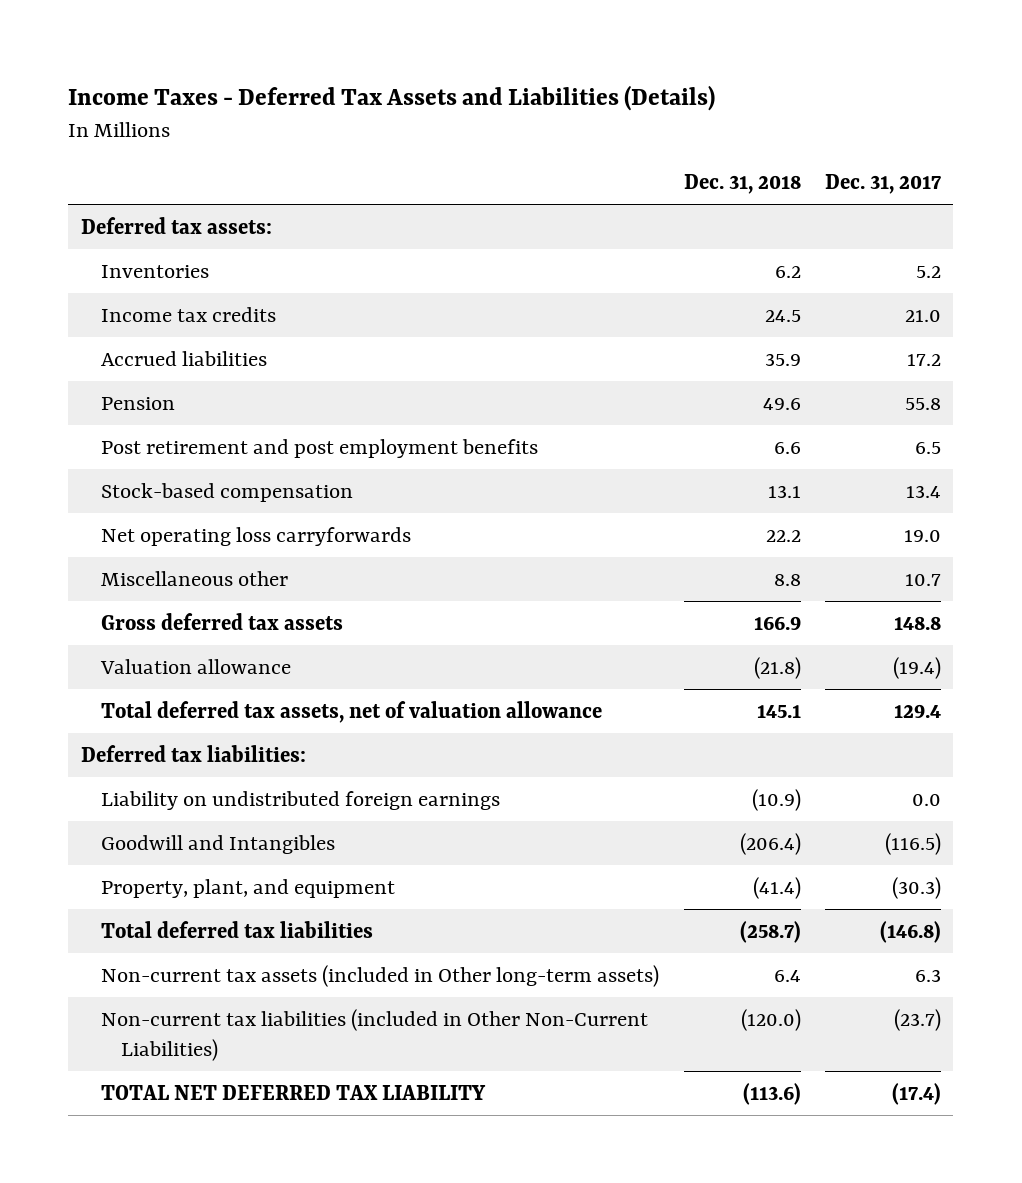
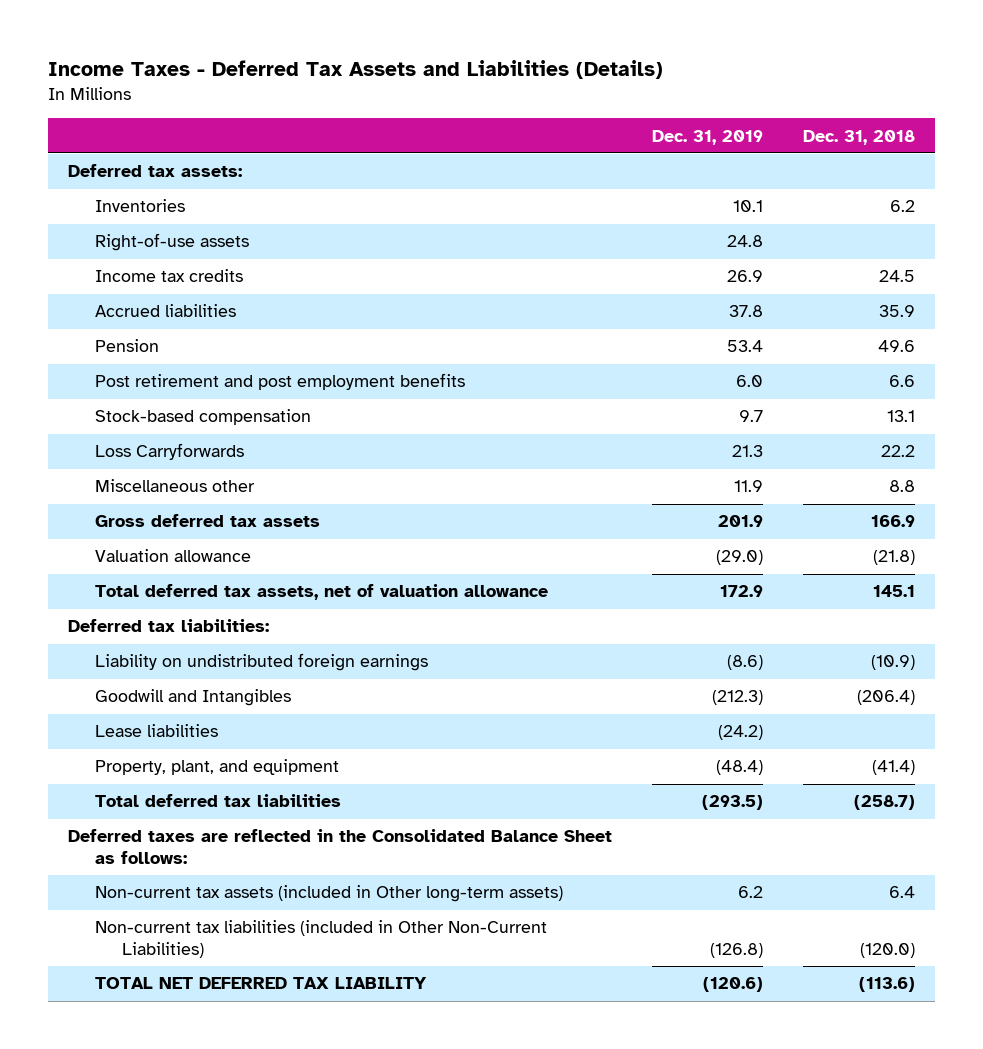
- | Dec. 31, 2018 | Dec. 31, 2017
+ | Dec. 31, 2019 | Dec. 31, 2018
+ Right-of-use assets | 24.8 |
- Net operating loss carryforwards | 22.2 | 19.0
+ Loss Carryforwards | 21.3 | 22.2
+ Lease liabilities | (24.2) |
+ Deferred taxes are reflected in the Consolidated Balance Sheet as follows:

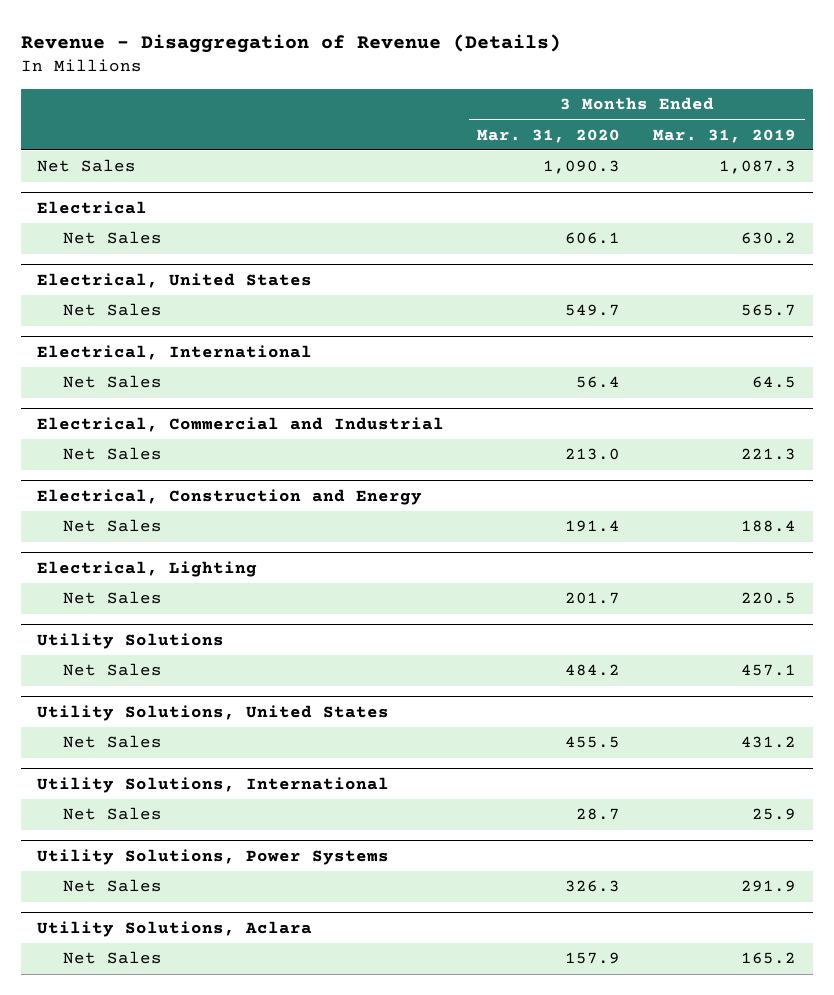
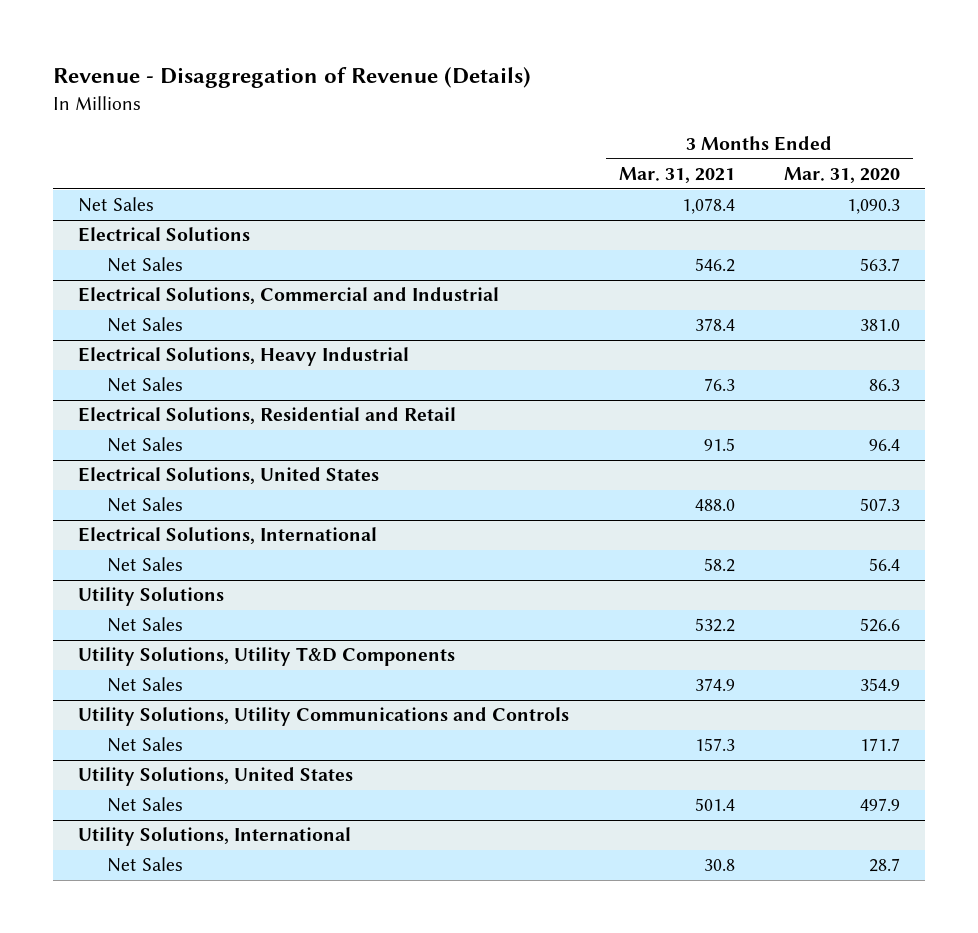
- | 3 Months Ended Mar. 31, 2020 | 3 Months Ended Mar. 31, 2019
+ | 3 Months Ended Mar. 31, 2021 | 3 Months Ended Mar. 31, 2020
- Electrical
- Net Sales | 606.1 | 630.2
- Electrical, United States
- Net Sales | 549.7 | 565.7
- Electrical, International
+ Electrical Solutions
+ Net Sales | 546.2 | 563.7
+ Electrical Solutions, Commercial and Industrial
+ Net Sales | 378.4 | 381.0
+ Electrical Solutions, Heavy Industrial
+ Net Sales | 76.3 | 86.3
+ Electrical Solutions, Residential and Retail
+ Net Sales | 91.5 | 96.4
+ Electrical Solutions, United States
+ Net Sales | 488.0 | 507.3
+ Electrical Solutions, International
- Electrical, Commercial and Industrial
- Net Sales | 213.0 | 221.3
- Electrical, Construction and Energy
- Net Sales | 191.4 | 188.4
- Electrical, Lighting
- Net Sales | 201.7 | 220.5
@ Utility Solutions
- Net Sales | 484.2 | 457.1
+ Net Sales | 532.2 | 526.6
+ Utility Solutions, Utility T&D Components
+ Net Sales | 374.9 | 354.9
+ Utility Solutions, Utility Communications and Controls
+ Net Sales | 157.3 | 171.7
@ Utility Solutions, United States
- Net Sales | 455.5 | 431.2
+ Net Sales | 501.4 | 497.9
- Utility Solutions, Power Systems
- Net Sales | 326.3 | 291.9
- Utility Solutions, Aclara
- Net Sales | 157.9 | 165.2

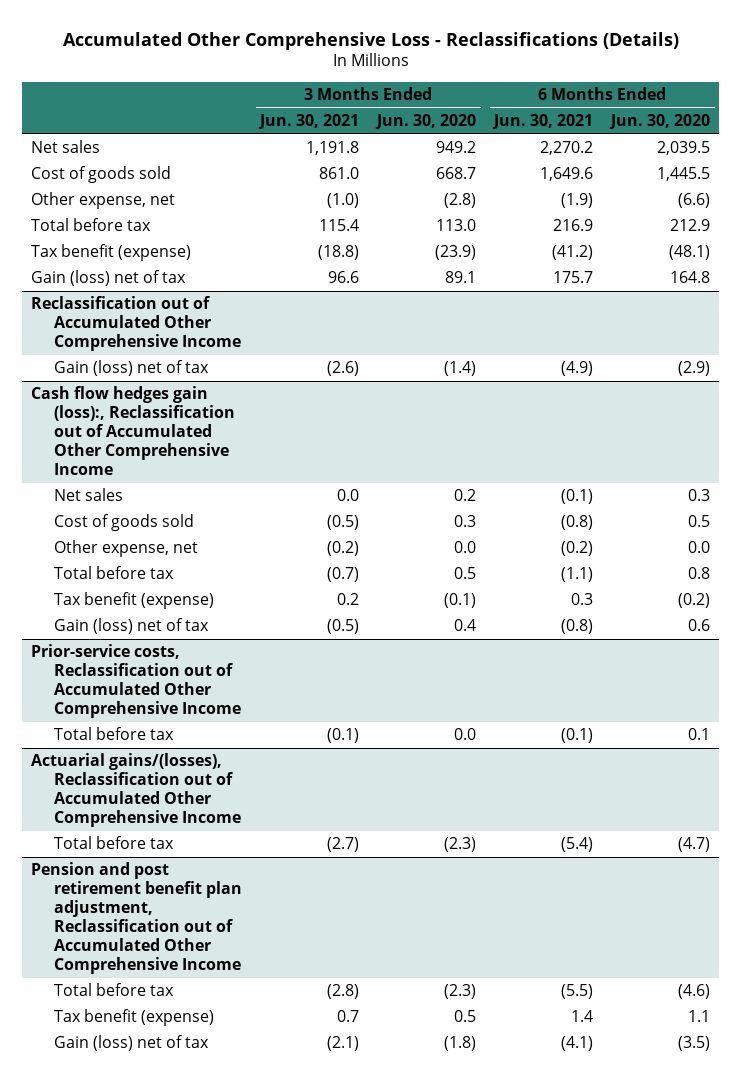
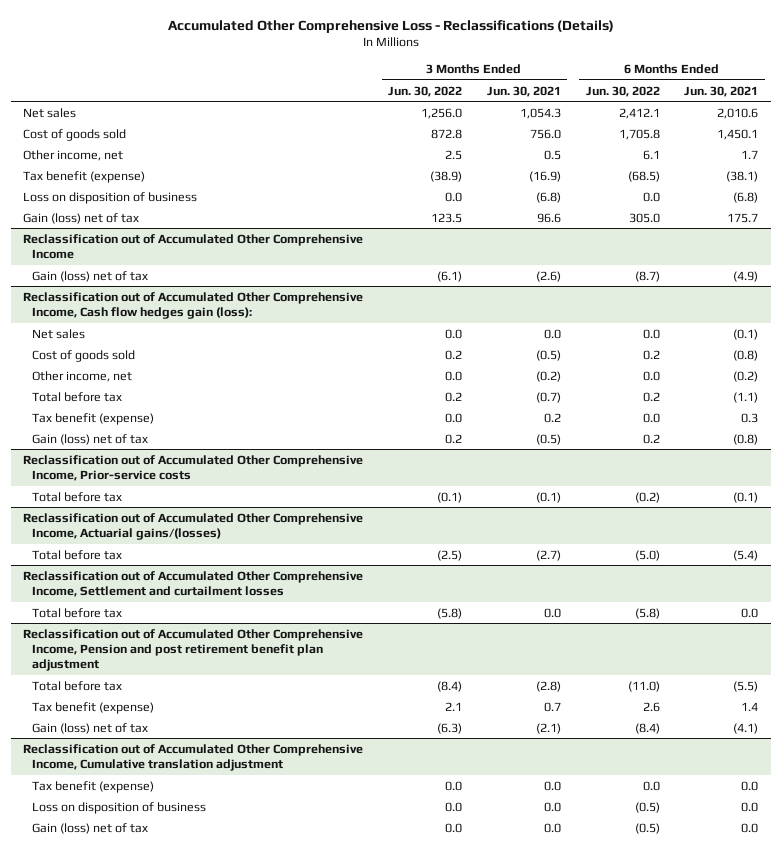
- | 3 Months Ended Jun. 30, 2021 | 3 Months Ended Jun. 30, 2020 | 6 Months Ended Jun. 30, 2021 | 6 Months Ended Jun. 30, 2020
+ | 3 Months Ended Jun. 30, 2022 | 3 Months Ended Jun. 30, 2021 | 6 Months Ended Jun. 30, 2022 | 6 Months Ended Jun. 30, 2021
- Net sales | 1,191.8 | 949.2 | 2,270.2 | 2,039.5
- Cost of goods sold | 861.0 | 668.7 | 1,649.6 | 1,445.5
- Other expense, net | (1.0) | (2.8) | (1.9) | (6.6)
- Total before tax | 115.4 | 113.0 | 216.9 | 212.9
- Tax benefit (expense) | (18.8) | (23.9) | (41.2) | (48.1)
+ Net sales | 1,256.0 | 1,054.3 | 2,412.1 | 2,010.6
+ Cost of goods sold | 872.8 | 756.0 | 1,705.8 | 1,450.1
+ Other income, net | 2.5 | 0.5 | 6.1 | 1.7
+ Tax benefit (expense) | (38.9) | (16.9) | (68.5) | (38.1)
+ Loss on disposition of business | 0.0 | (6.8) | 0.0 | (6.8)
- Cash flow hedges gain (loss):, Reclassification out of Accumulated Other Comprehensive Income
+ Reclassification out of Accumulated Other Comprehensive Income, Cash flow hedges gain (loss):
- Other expense, net | (0.2) | 0.0 | (0.2) | 0.0
+ Other income, net | 0.0 | (0.2) | 0.0 | (0.2)
- Prior-service costs, Reclassification out of Accumulated Other Comprehensive Income
+ Reclassification out of Accumulated Other Comprehensive Income, Prior-service costs
- Actuarial gains/(losses), Reclassification out of Accumulated Other Comprehensive Income
+ Reclassification out of Accumulated Other Comprehensive Income, Actuarial gains/(losses)
- Pension and post retirement benefit plan adjustment, Reclassification out of Accumulated Other Comprehensive Income
+ Reclassification out of Accumulated Other Comprehensive Income, Settlement and curtailment losses
+ Total before tax | (5.8) | 0.0 | (5.8) | 0.0
+ Reclassification out of Accumulated Other Comprehensive Income, Pension and post retirement benefit plan adjustment
+ Reclassification out of Accumulated Other Comprehensive Income, Cumulative translation adjustment
+ Tax benefit (expense) | 0.0 | 0.0 | 0.0 | 0.0
+ Loss on disposition of business | 0.0 | 0.0 | (0.5) | 0.0
+ Gain (loss) net of tax | 0.0 | 0.0 | (0.5) | 0.0

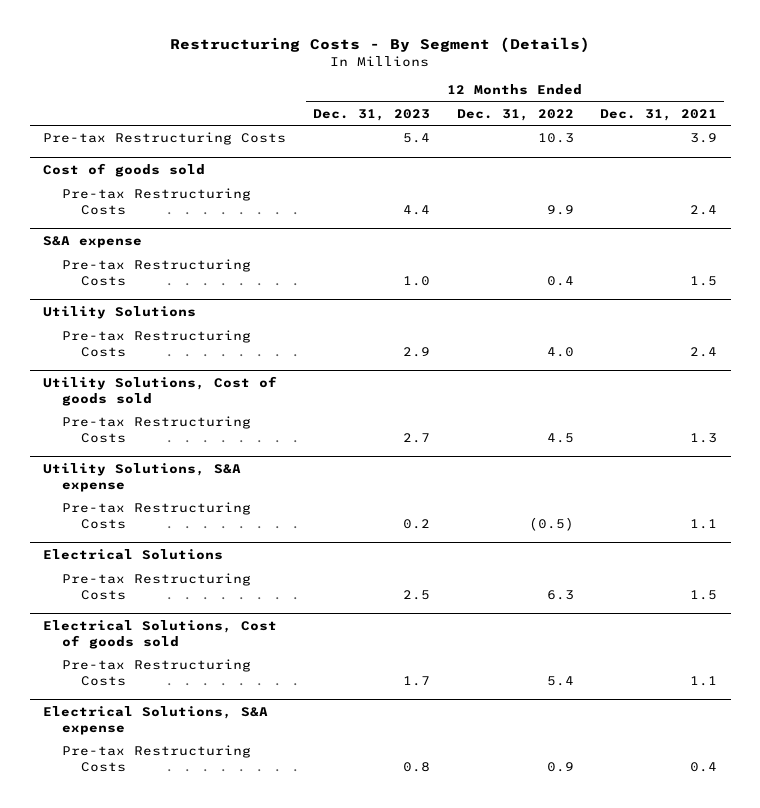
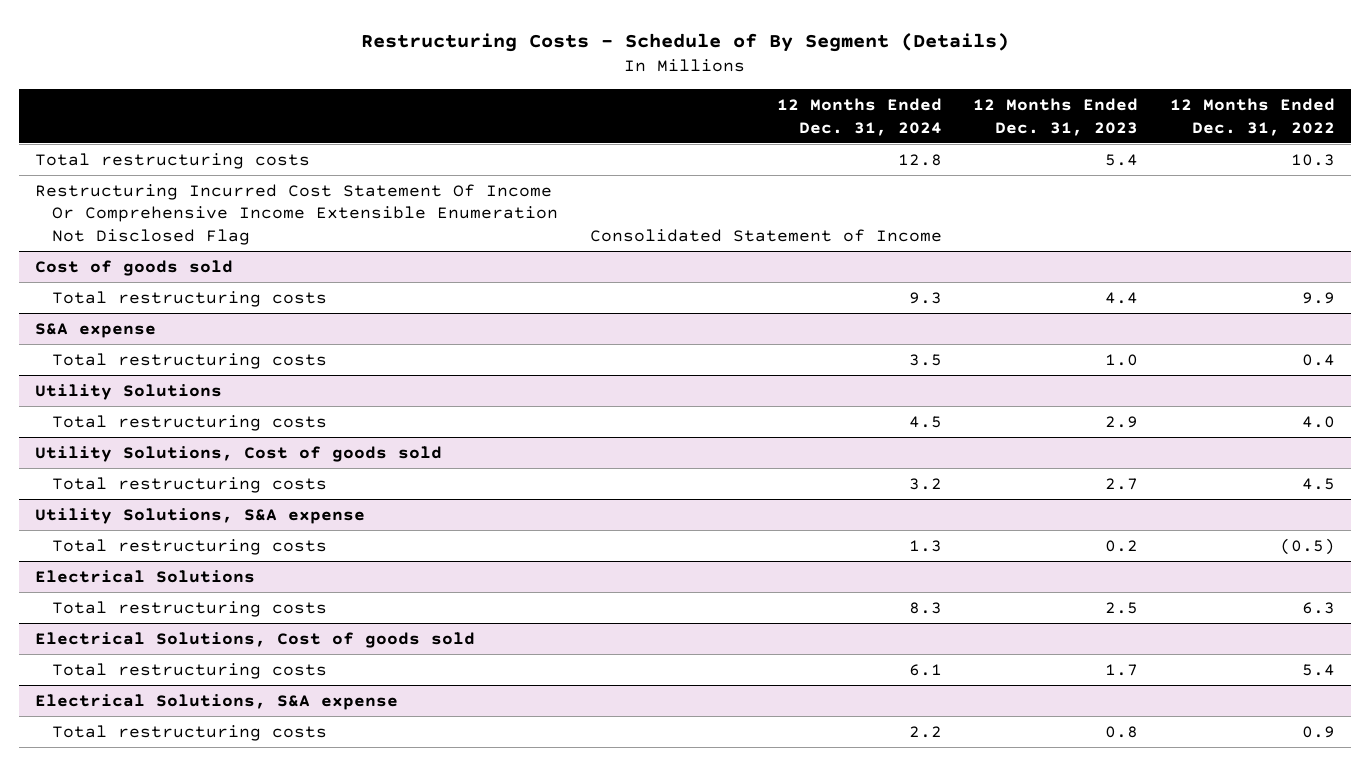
- Restructuring Costs - By Segment (Details)
+ Restructuring Costs - Schedule of By Segment (Details)
- | 12 Months Ended Dec. 31, 2023 | 12 Months Ended Dec. 31, 2022 | 12 Months Ended Dec. 31, 2021
+ | 12 Months Ended Dec. 31, 2024 | 12 Months Ended Dec. 31, 2023 | 12 Months Ended Dec. 31, 2022
- Pre-tax Restructuring Costs | 5.4 | 10.3 | 3.9
+ Total restructuring costs | 12.8 | 5.4 | 10.3
+ Restructuring Incurred Cost Statement Of Income Or Comprehensive Income Extensible Enumeration Not Disclosed Flag | Consolidated Statement of Income | |
@ Cost of goods sold
- Pre-tax Restructuring Costs | 4.4 | 9.9 | 2.4
+ Total restructuring costs | 9.3 | 4.4 | 9.9
@ S&A expense
- Pre-tax Restructuring Costs | 1.0 | 0.4 | 1.5
+ Total restructuring costs | 3.5 | 1.0 | 0.4
@ Utility Solutions
- Pre-tax Restructuring Costs | 2.9 | 4.0 | 2.4
+ Total restructuring costs | 4.5 | 2.9 | 4.0
@ Utility Solutions, Cost of goods sold
- Pre-tax Restructuring Costs | 2.7 | 4.5 | 1.3
+ Total restructuring costs | 3.2 | 2.7 | 4.5
@ Utility Solutions, S&A expense
- Pre-tax Restructuring Costs | 0.2 | (0.5) | 1.1
+ Total restructuring costs | 1.3 | 0.2 | (0.5)
@ Electrical Solutions
- Pre-tax Restructuring Costs | 2.5 | 6.3 | 1.5
+ Total restructuring costs | 8.3 | 2.5 | 6.3
@ Electrical Solutions, Cost of goods sold
- Pre-tax Restructuring Costs | 1.7 | 5.4 | 1.1
+ Total restructuring costs | 6.1 | 1.7 | 5.4
@ Electrical Solutions, S&A expense
- Pre-tax Restructuring Costs | 0.8 | 0.9 | 0.4
+ Total restructuring costs | 2.2 | 0.8 | 0.9

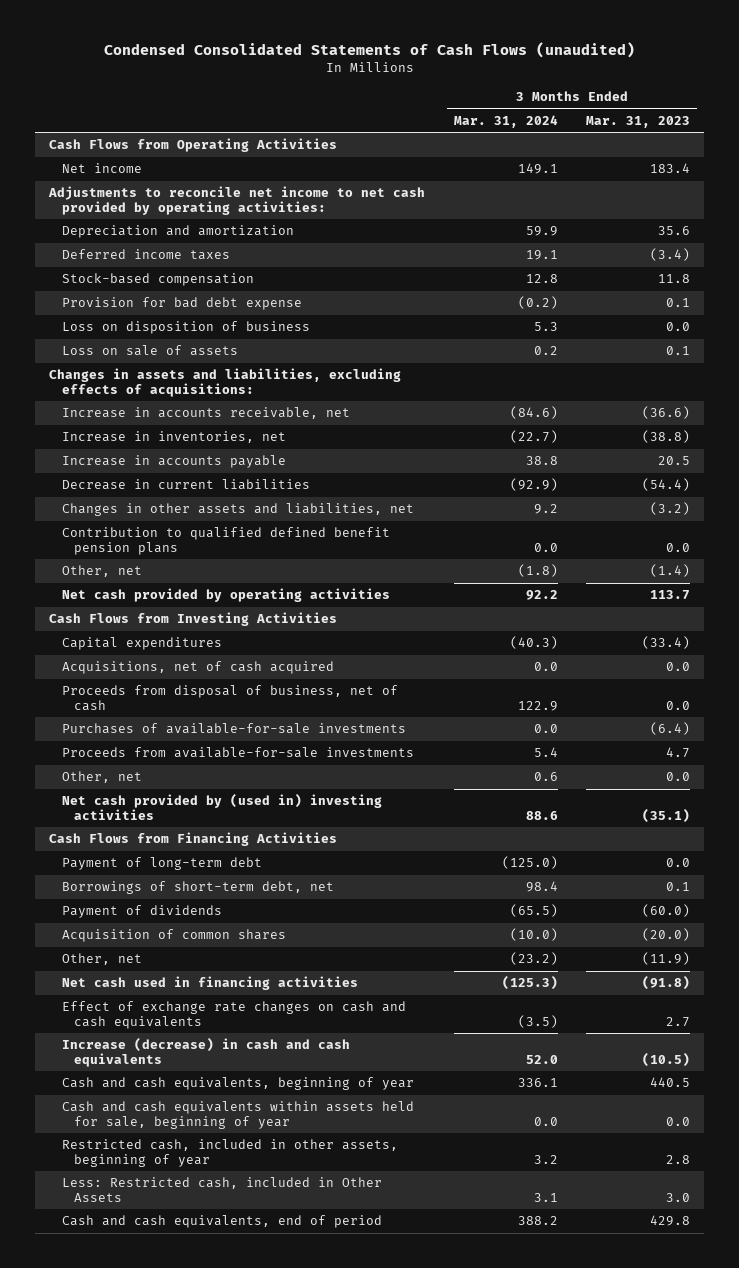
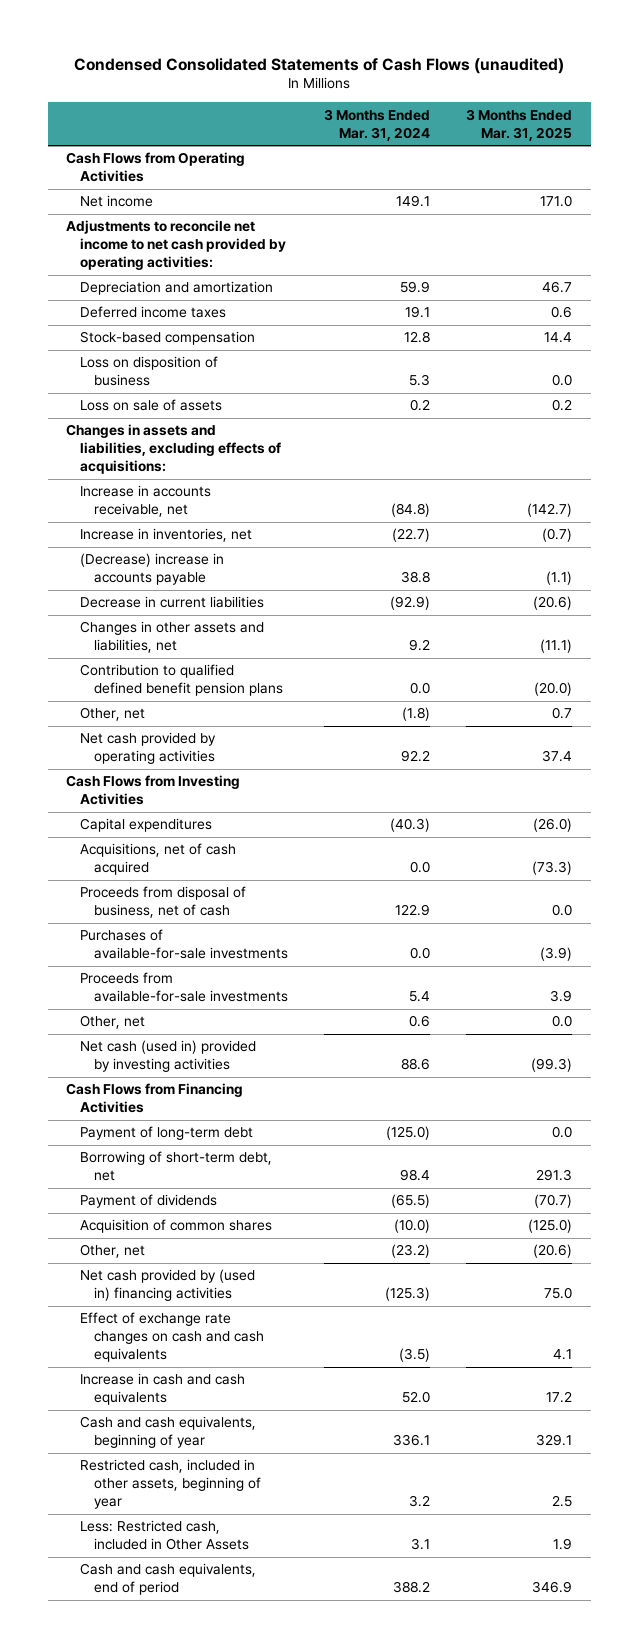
- | 3 Months Ended Mar. 31, 2024 | 3 Months Ended Mar. 31, 2023
+ | 3 Months Ended Mar. 31, 2024 | 3 Months Ended Mar. 31, 2025
- Provision for bad debt expense | (0.2) | 0.1
- Increase in accounts receivable, net | (84.6) | (36.6)
+ Increase in accounts receivable, net | (84.8) | (142.7)
- Increase in accounts payable | 38.8 | 20.5
+ (Decrease) increase in accounts payable | 38.8 | (1.1)
- Net cash provided by (used in) investing activities | 88.6 | (35.1)
+ Net cash (used in) provided by investing activities | 88.6 | (99.3)
- Borrowings of short-term debt, net | 98.4 | 0.1
+ Borrowing of short-term debt, net | 98.4 | 291.3
- Net cash used in financing activities | (125.3) | (91.8)
+ Net cash provided by (used in) financing activities | (125.3) | 75.0
- Increase (decrease) in cash and cash equivalents | 52.0 | (10.5)
+ Increase in cash and cash equivalents | 52.0 | 17.2
- Cash and cash equivalents within assets held for sale, beginning of year | 0.0 | 0.0

